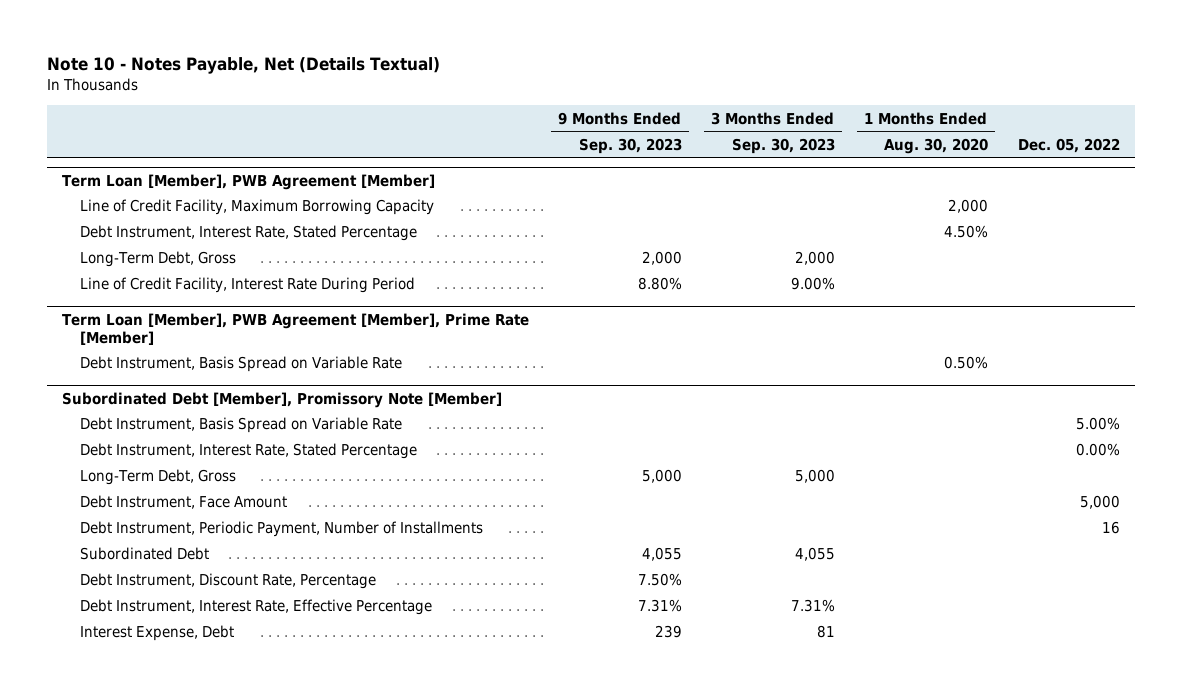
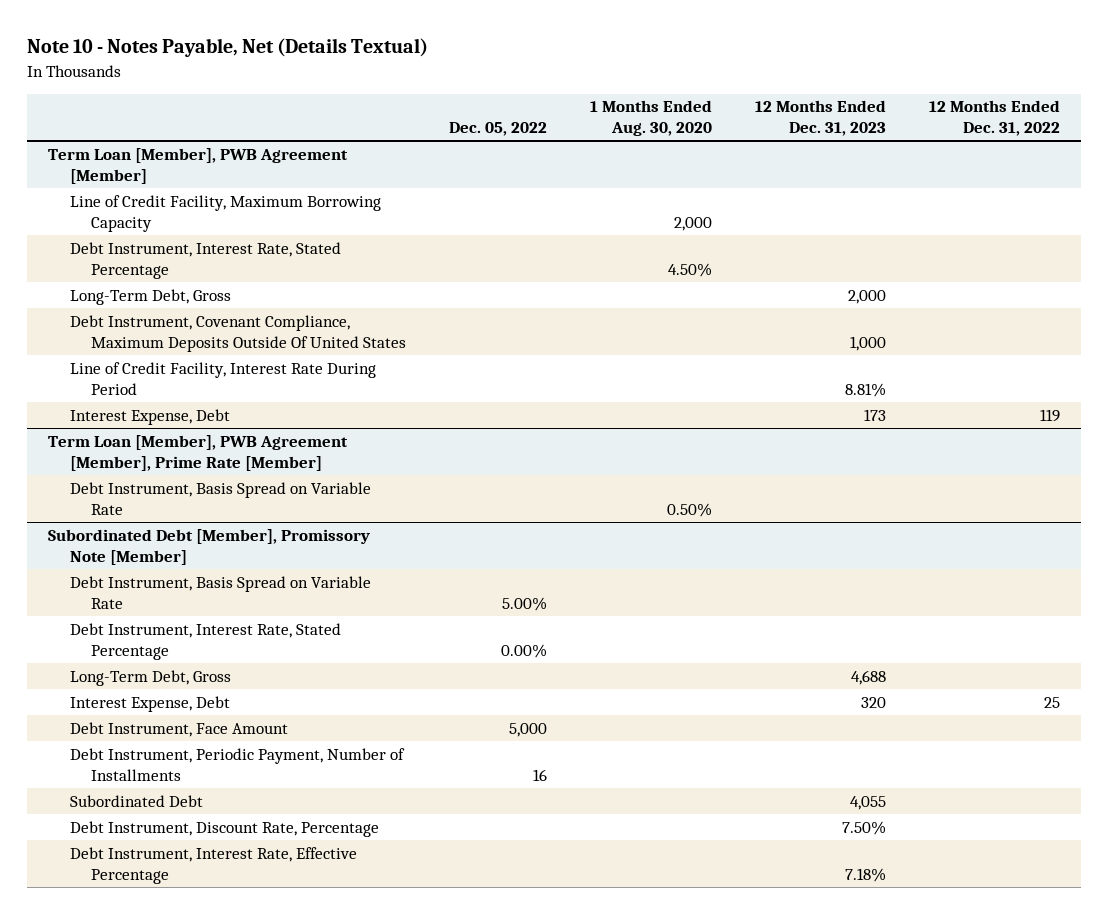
- | 9 Months Ended Sep. 30, 2023 | 3 Months Ended Sep. 30, 2023 | 1 Months Ended Aug. 30, 2020 | Dec. 05, 2022
+ | Dec. 05, 2022 | 1 Months Ended Aug. 30, 2020 | 12 Months Ended Dec. 31, 2023 | 12 Months Ended Dec. 31, 2022
@ Term Loan [Member], PWB Agreement [Member]
+ Debt Instrument, Covenant Compliance, Maximum Deposits Outside Of United States | | | 1,000 |
+ Interest Expense, Debt | | | 173 | 119
@ Subordinated Debt [Member], Promissory Note [Member]
moved up: Interest Expense, Debt | | | 320 | 25

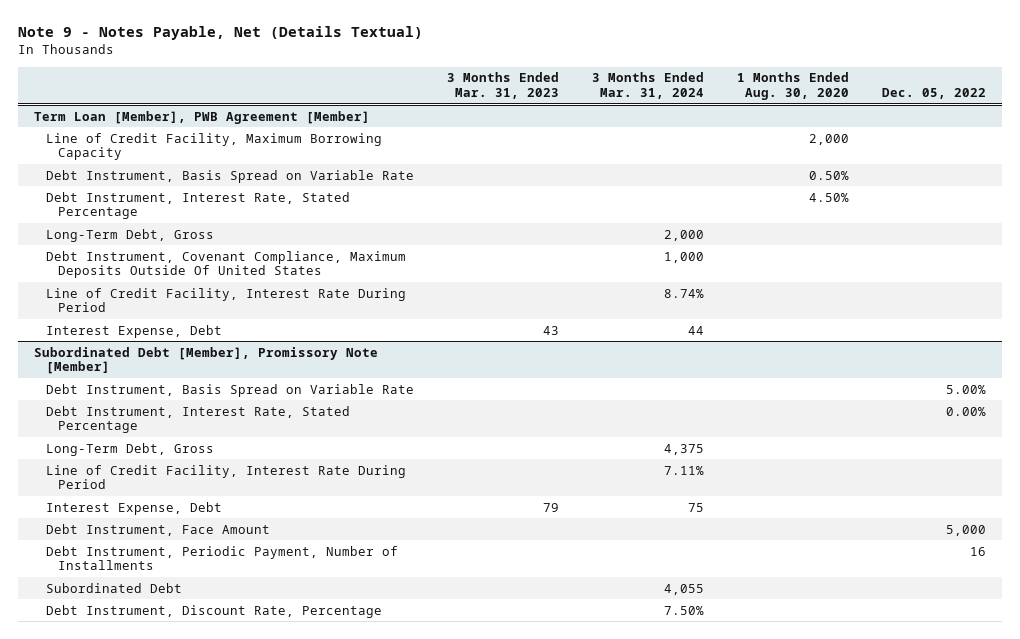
- Note 10 - Notes Payable, Net (Details Textual)
+ Note 9 - Notes Payable, Net (Details Textual)
- | Dec. 05, 2022 | 1 Months Ended Aug. 30, 2020 | 12 Months Ended Dec. 31, 2023 | 12 Months Ended Dec. 31, 2022
+ | 3 Months Ended Mar. 31, 2023 | 3 Months Ended Mar. 31, 2024 | 1 Months Ended Aug. 30, 2020 | Dec. 05, 2022
@ Term Loan [Member], PWB Agreement [Member]
+ Debt Instrument, Basis Spread on Variable Rate | | | 0.50% |
- Term Loan [Member], PWB Agreement [Member], Prime Rate [Member]
- Debt Instrument, Basis Spread on Variable Rate | | 0.50% | |
@ Subordinated Debt [Member], Promissory Note [Member]
+ Line of Credit Facility, Interest Rate During Period | | 7.11% | |
- Debt Instrument, Interest Rate, Effective Percentage | | | 7.18% |

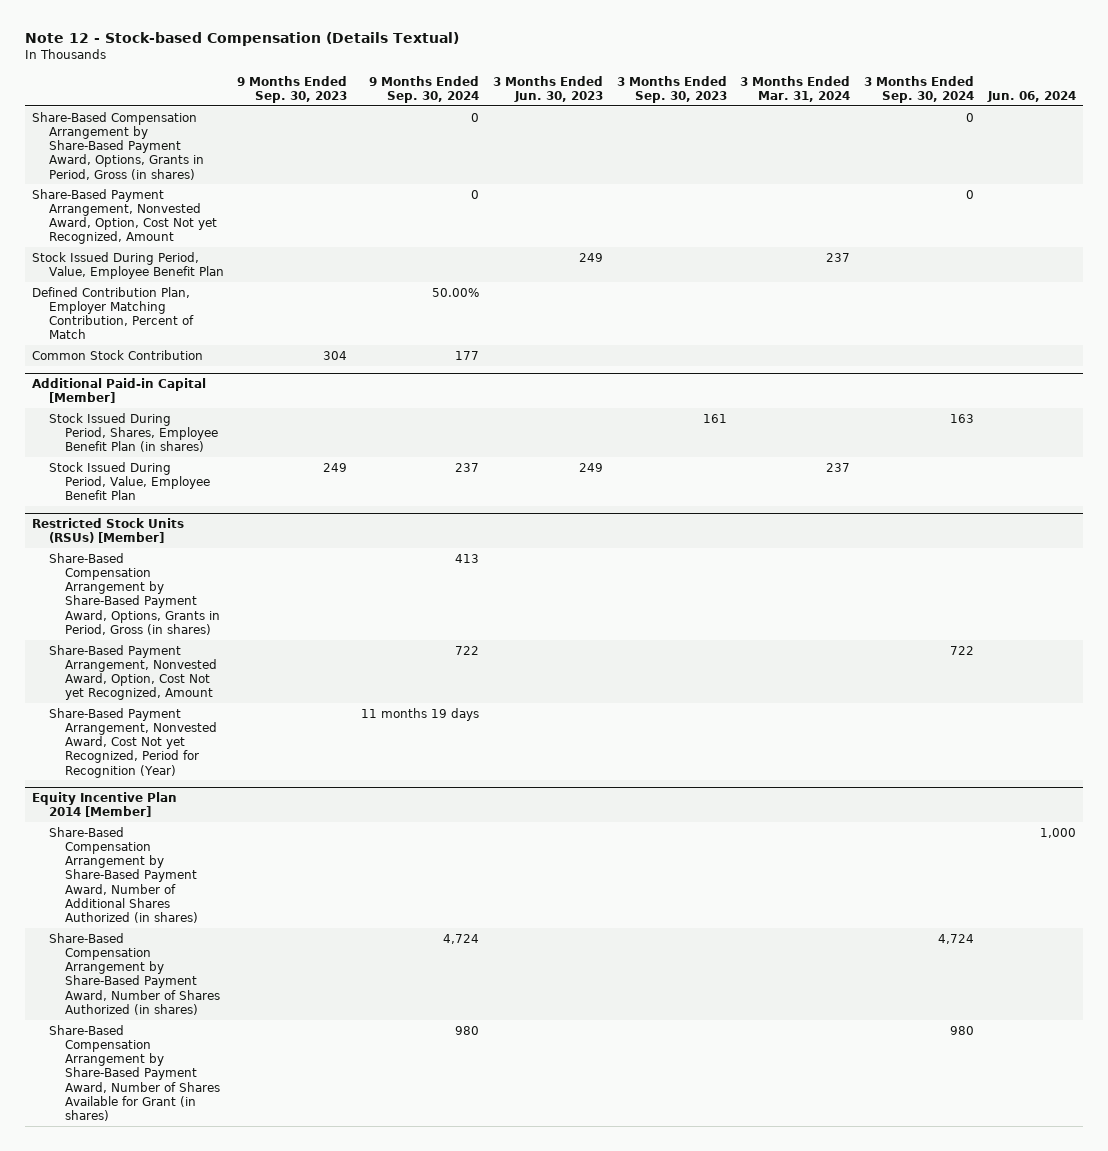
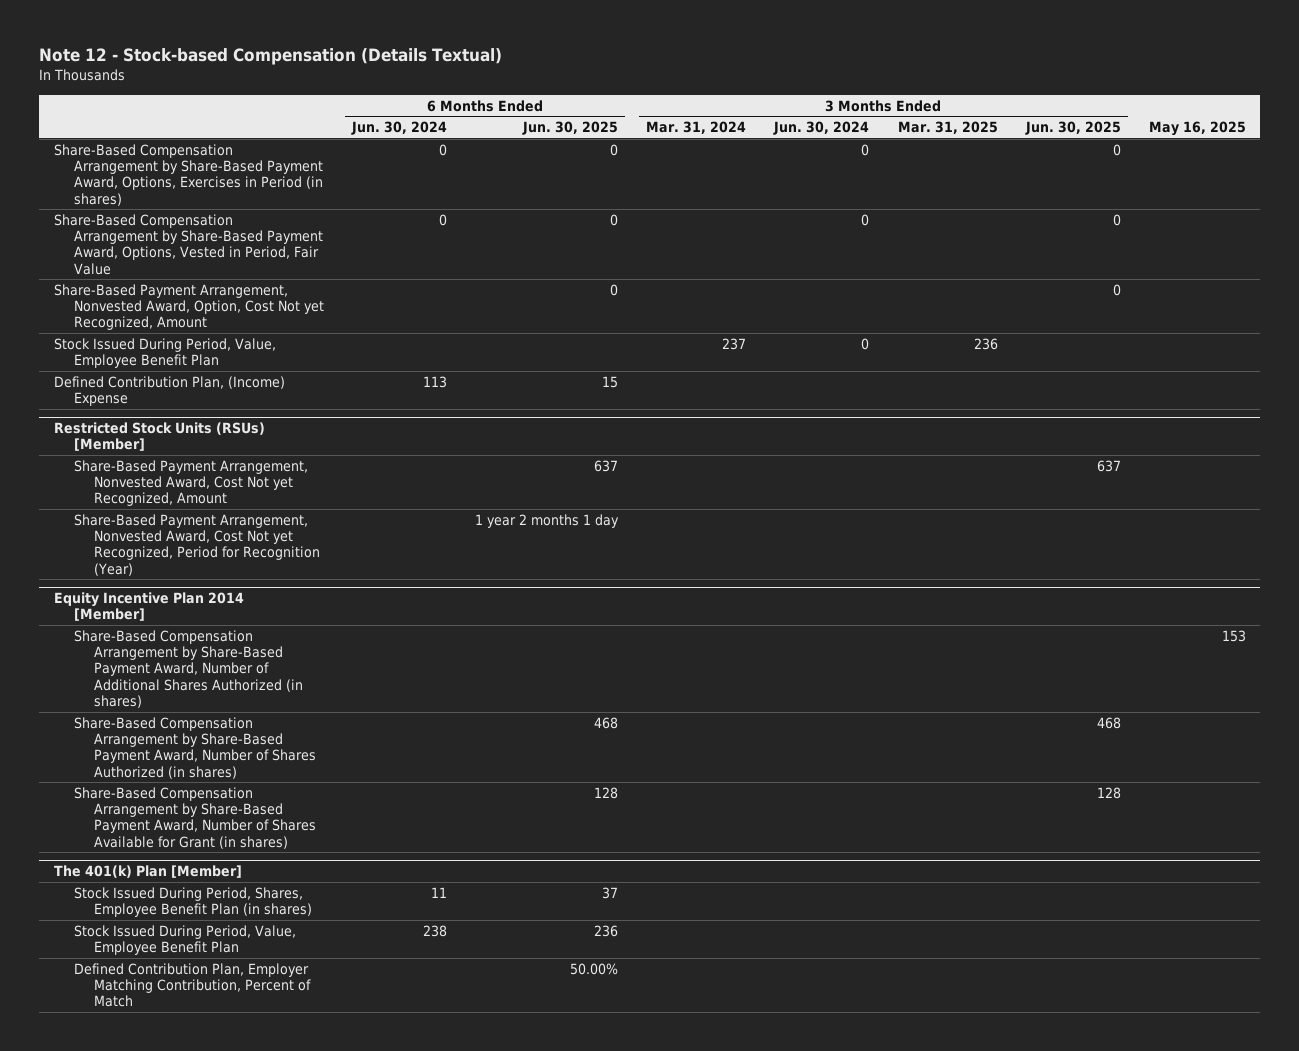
- | 9 Months Ended Sep. 30, 2023 | 9 Months Ended Sep. 30, 2024 | 3 Months Ended Jun. 30, 2023 | 3 Months Ended Sep. 30, 2023 | 3 Months Ended Mar. 31, 2024 | 3 Months Ended Sep. 30, 2024 | Jun. 06, 2024
+ | 6 Months Ended Jun. 30, 2024 | 6 Months Ended Jun. 30, 2025 | 3 Months Ended Mar. 31, 2024 | 3 Months Ended Jun. 30, 2024 | 3 Months Ended Mar. 31, 2025 | 3 Months Ended Jun. 30, 2025 | May 16, 2025
- Share-Based Compensation Arrangement by Share-Based Payment Award, Options, Grants in Period, Gross (in shares) | | 0 | | | | 0 |
+ Share-Based Compensation Arrangement by Share-Based Payment Award, Options, Exercises in Period (in shares) | 0 | 0 | | 0 | | 0 |
+ Share-Based Compensation Arrangement by Share-Based Payment Award, Options, Vested in Period, Fair Value | 0 | 0 | | 0 | | 0 |
- Defined Contribution Plan, Employer Matching Contribution, Percent of Match | | 50.00% | | | | |
- Common Stock Contribution | 304 | 177 | | | | |
- Additional Paid-in Capital [Member]
- Stock Issued During Period, Shares, Employee Benefit Plan (in shares) | | | | 161 | | 163 |
- Stock Issued During Period, Value, Employee Benefit Plan | 249 | 237 | 249 | | 237 | |
+ Defined Contribution Plan, (Income) Expense | 113 | 15 | | | | |
@ Restricted Stock Units (RSUs) [Member]
- Share-Based Compensation Arrangement by Share-Based Payment Award, Options, Grants in Period, Gross (in shares) | | 413 | | | | |
- Share-Based Payment Arrangement, Nonvested Award, Option, Cost Not yet Recognized, Amount | | 722 | | | | 722 |
+ Share-Based Payment Arrangement, Nonvested Award, Cost Not yet Recognized, Amount | | 637 | | | | 637 |
+ The 401(k) Plan [Member]
+ Stock Issued During Period, Shares, Employee Benefit Plan (in shares) | 11 | 37 | | | | |
+ Stock Issued During Period, Value, Employee Benefit Plan | 238 | 236 | | | | |
+ Defined Contribution Plan, Employer Matching Contribution, Percent of Match | | 50.00% | | | | |

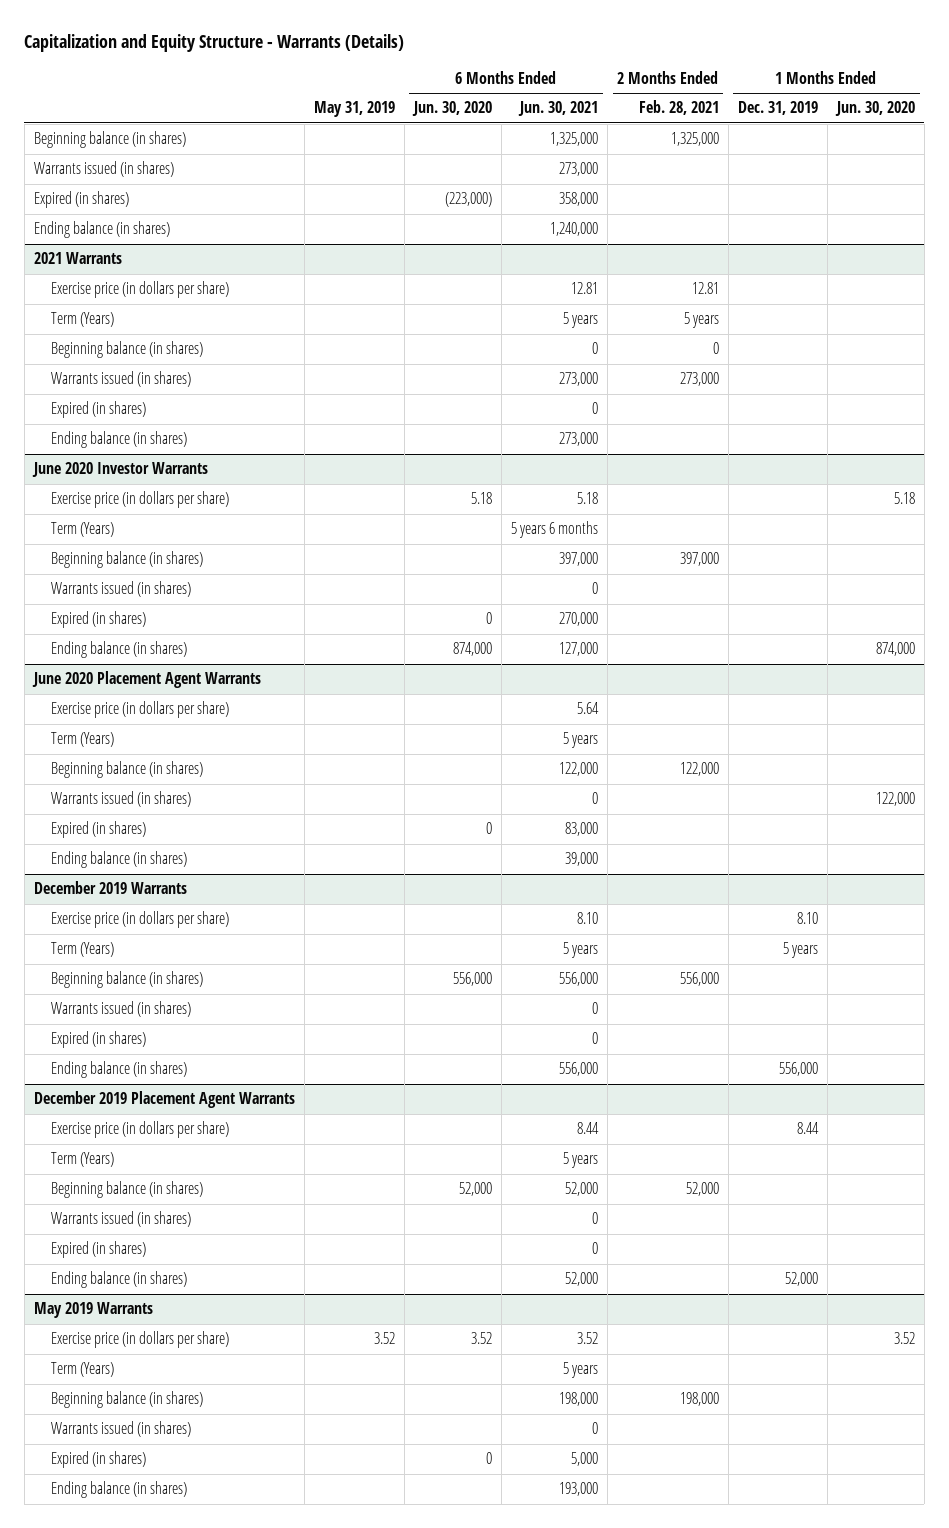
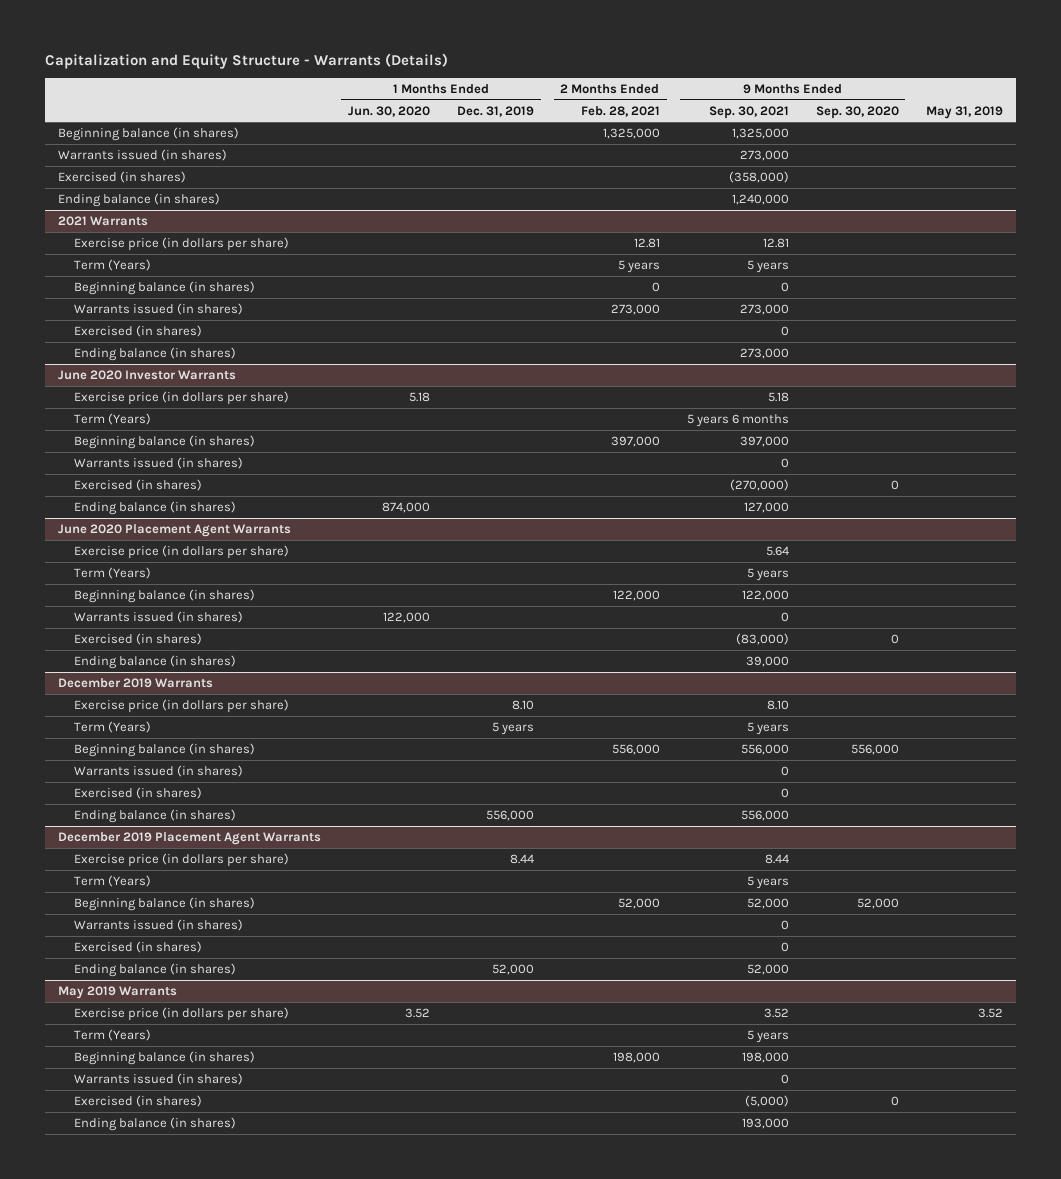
- | May 31, 2019 | 6 Months Ended Jun. 30, 2020 | 6 Months Ended Jun. 30, 2021 | 2 Months Ended Feb. 28, 2021 | 1 Months Ended Dec. 31, 2019 | 1 Months Ended Jun. 30, 2020
+ | 1 Months Ended Jun. 30, 2020 | 1 Months Ended Dec. 31, 2019 | 2 Months Ended Feb. 28, 2021 | 9 Months Ended Sep. 30, 2021 | 9 Months Ended Sep. 30, 2020 | May 31, 2019
- Expired (in shares) | | (223,000) | 358,000 | | |
+ Exercised (in shares) | | | | (358,000) | |
@ 2021 Warrants
- Expired (in shares) | | | 0 | | |
+ Exercised (in shares) | | | | 0 | |
@ June 2020 Investor Warrants
- Expired (in shares) | | 0 | 270,000 | | |
+ Exercised (in shares) | | | | (270,000) | 0 |
@ June 2020 Placement Agent Warrants
- Expired (in shares) | | 0 | 83,000 | | |
+ Exercised (in shares) | | | | (83,000) | 0 |
@ December 2019 Warrants
- Expired (in shares) | | | 0 | | |
+ Exercised (in shares) | | | | 0 | |
@ December 2019 Placement Agent Warrants
- Expired (in shares) | | | 0 | | |
+ Exercised (in shares) | | | | 0 | |
@ May 2019 Warrants
- Expired (in shares) | | 0 | 5,000 | | |
+ Exercised (in shares) | | | | (5,000) | 0 |

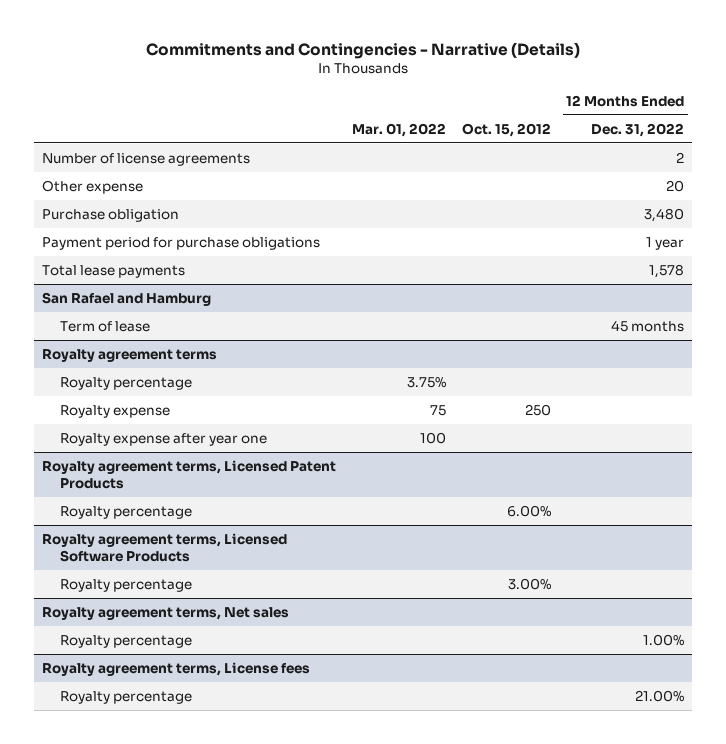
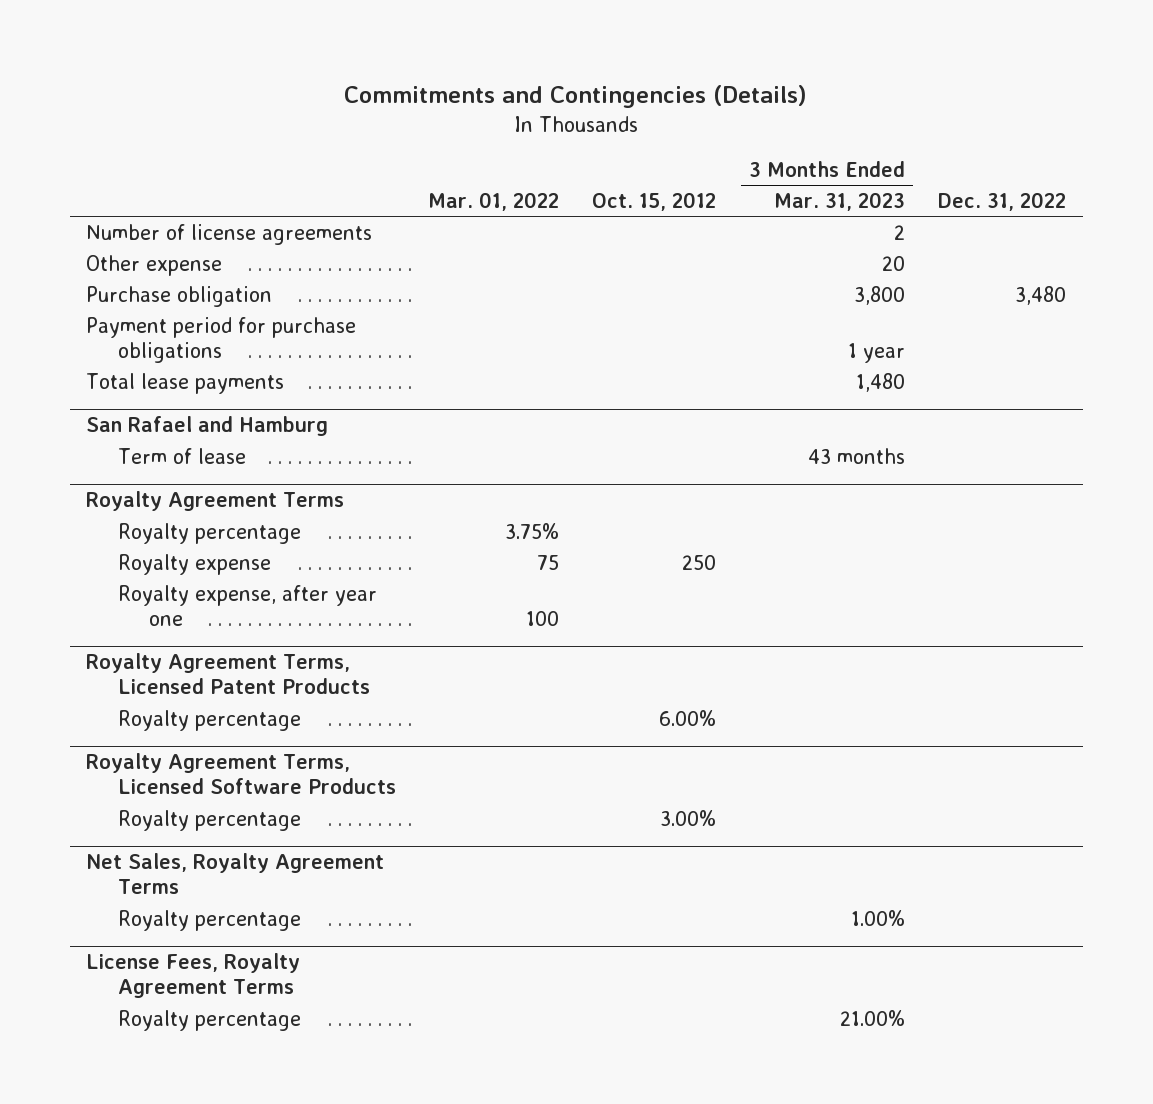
- Commitments and Contingencies - Narrative (Details)
+ Commitments and Contingencies (Details)
- | Mar. 01, 2022 | Oct. 15, 2012 | 12 Months Ended Dec. 31, 2022
+ | Mar. 01, 2022 | Oct. 15, 2012 | 3 Months Ended Mar. 31, 2023 | Dec. 31, 2022
- Royalty agreement terms
+ Royalty Agreement Terms
- Royalty expense after year one | 100 | |
- Royalty agreement terms, Licensed Patent Products
+ Royalty expense, after year one | 100 | | |
+ Royalty Agreement Terms, Licensed Patent Products
- Royalty agreement terms, Licensed Software Products
+ Royalty Agreement Terms, Licensed Software Products
- Royalty agreement terms, Net sales
+ Net Sales, Royalty Agreement Terms
- Royalty agreement terms, License fees
+ License Fees, Royalty Agreement Terms

